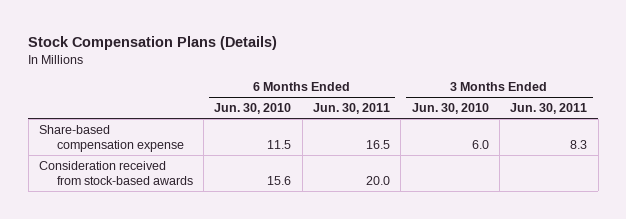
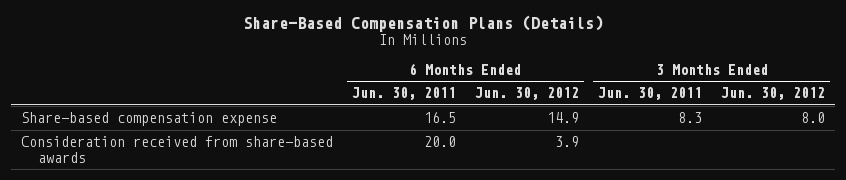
- Stock Compensation Plans (Details)
+ Share-Based Compensation Plans (Details)
- | 6 Months Ended Jun. 30, 2010 | 6 Months Ended Jun. 30, 2011 | 3 Months Ended Jun. 30, 2010 | 3 Months Ended Jun. 30, 2011
+ | 6 Months Ended Jun. 30, 2011 | 6 Months Ended Jun. 30, 2012 | 3 Months Ended Jun. 30, 2011 | 3 Months Ended Jun. 30, 2012
- Consideration received from stock-based awards | 15.6 | 20.0 | |
+ Consideration received from share-based awards | 20.0 | 3.9 | |

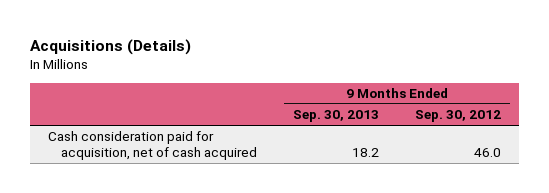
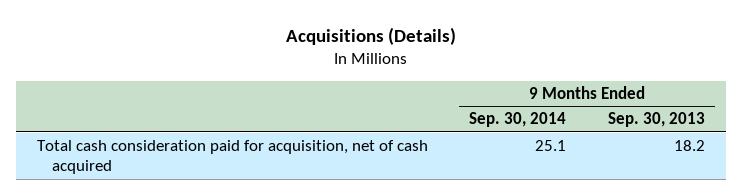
- | 9 Months Ended Sep. 30, 2013 | 9 Months Ended Sep. 30, 2012
+ | 9 Months Ended Sep. 30, 2014 | 9 Months Ended Sep. 30, 2013
- Cash consideration paid for acquisition, net of cash acquired | 18.2 | 46.0
+ Total cash consideration paid for acquisition, net of cash acquired | 25.1 | 18.2

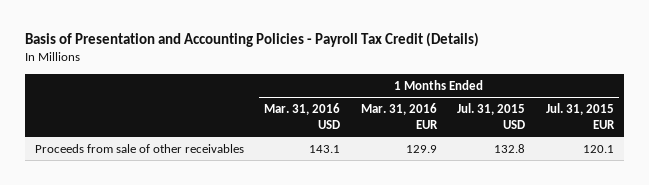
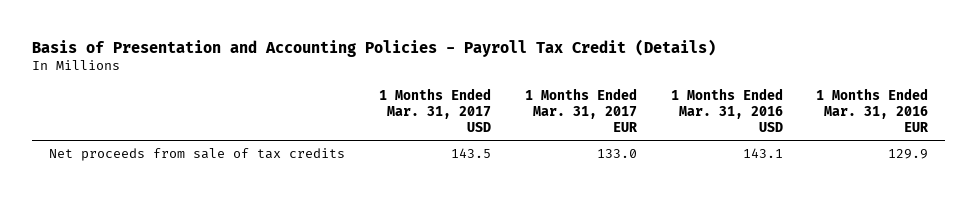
- | 1 Months Ended Mar. 31, 2016 USD | 1 Months Ended Mar. 31, 2016 EUR | 1 Months Ended Jul. 31, 2015 USD | 1 Months Ended Jul. 31, 2015 EUR
+ | 1 Months Ended Mar. 31, 2017 USD | 1 Months Ended Mar. 31, 2017 EUR | 1 Months Ended Mar. 31, 2016 USD | 1 Months Ended Mar. 31, 2016 EUR
- Proceeds from sale of other receivables | 143.1 | 129.9 | 132.8 | 120.1
+ Net proceeds from sale of tax credits | 143.5 | 133.0 | 143.1 | 129.9

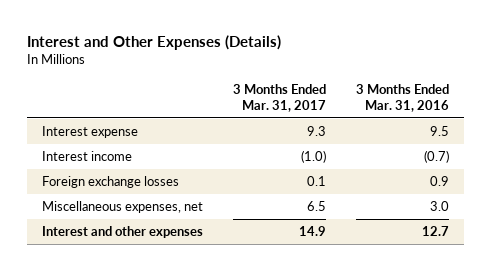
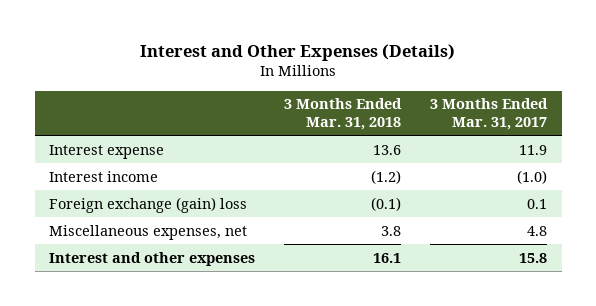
- | 3 Months Ended Mar. 31, 2017 | 3 Months Ended Mar. 31, 2016
+ | 3 Months Ended Mar. 31, 2018 | 3 Months Ended Mar. 31, 2017
- Interest expense | 9.3 | 9.5
+ Interest expense | 13.6 | 11.9
- Foreign exchange losses | 0.1 | 0.9
- Miscellaneous expenses, net | 6.5 | 3.0
- Interest and other expenses | 14.9 | 12.7
+ Foreign exchange (gain) loss | (0.1) | 0.1
+ Miscellaneous expenses, net | 3.8 | 4.8
+ Interest and other expenses | 16.1 | 15.8

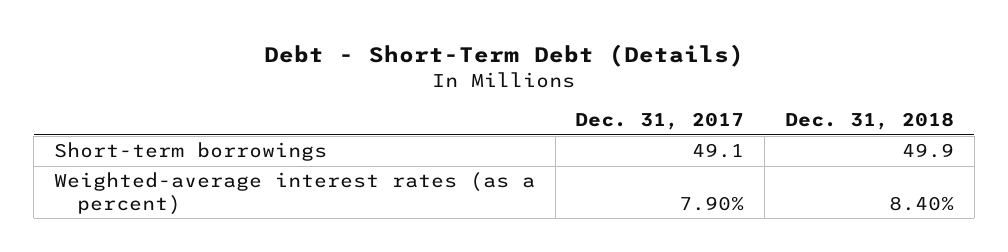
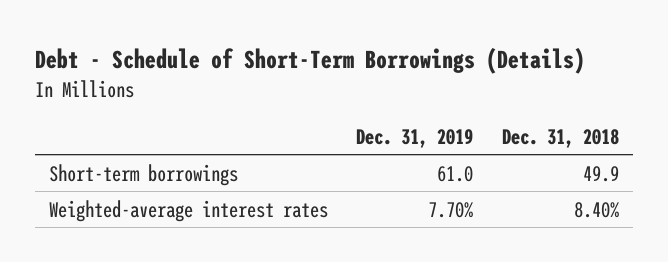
- Debt - Short-Term Debt (Details)
+ Debt - Schedule of Short-Term Borrowings (Details)
- | Dec. 31, 2017 | Dec. 31, 2018
+ | Dec. 31, 2019 | Dec. 31, 2018
- Weighted-average interest rates (as a percent) | 7.90% | 8.40%
+ Weighted-average interest rates | 7.70% | 8.40%

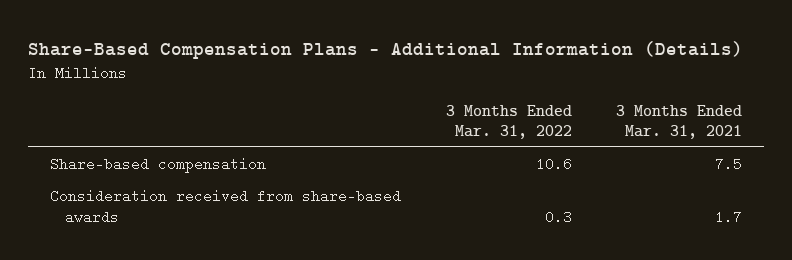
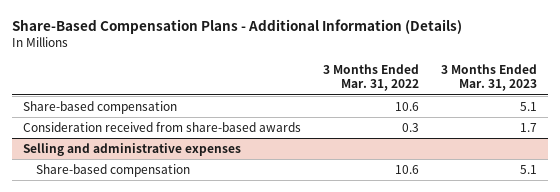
- | 3 Months Ended Mar. 31, 2022 | 3 Months Ended Mar. 31, 2021
+ | 3 Months Ended Mar. 31, 2022 | 3 Months Ended Mar. 31, 2023
+ Selling and administrative expenses
+ Share-based compensation | 10.6 | 5.1

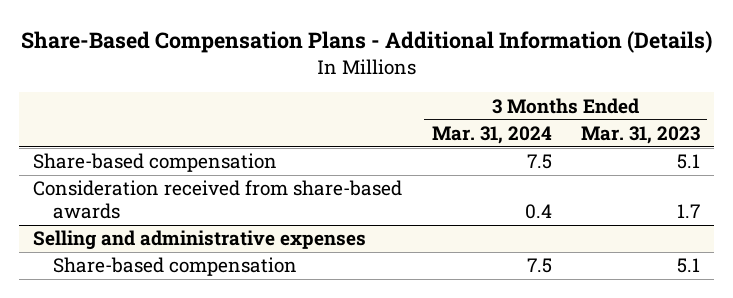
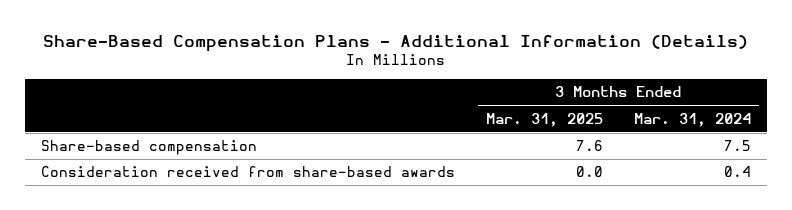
- | 3 Months Ended Mar. 31, 2024 | 3 Months Ended Mar. 31, 2023
+ | 3 Months Ended Mar. 31, 2025 | 3 Months Ended Mar. 31, 2024
- Selling and administrative expenses
- Share-based compensation | 7.5 | 5.1

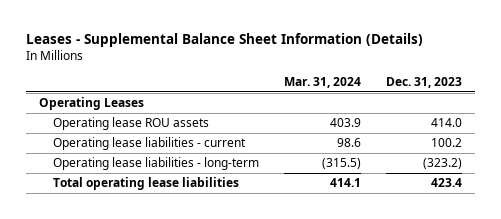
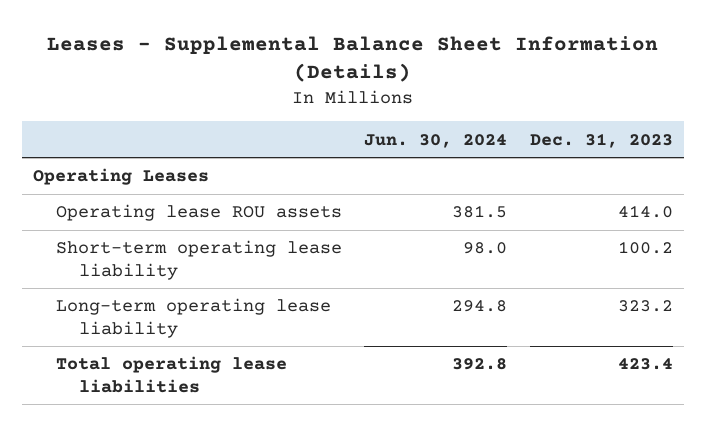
- | Mar. 31, 2024 | Dec. 31, 2023
+ | Jun. 30, 2024 | Dec. 31, 2023
- Operating lease liabilities - current | 98.6 | 100.2
- Operating lease liabilities - long-term | (315.5) | (323.2)
+ Short-term operating lease liability | 98.0 | 100.2
+ Long-term operating lease liability | 294.8 | 323.2

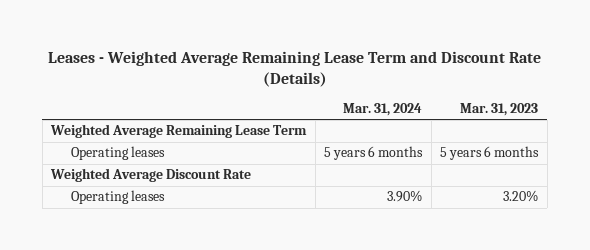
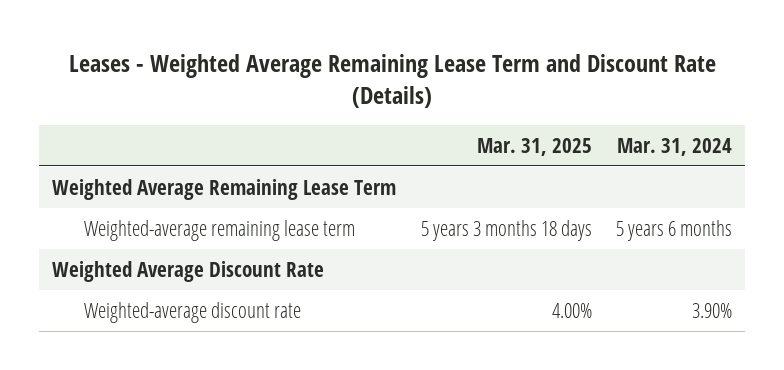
- | Mar. 31, 2024 | Mar. 31, 2023
+ | Mar. 31, 2025 | Mar. 31, 2024
- Operating leases | 5 years 6 months | 5 years 6 months
+ Weighted-average remaining lease term | 5 years 3 months 18 days | 5 years 6 months
- Operating leases | 3.90% | 3.20%
+ Weighted-average discount rate | 4.00% | 3.90%

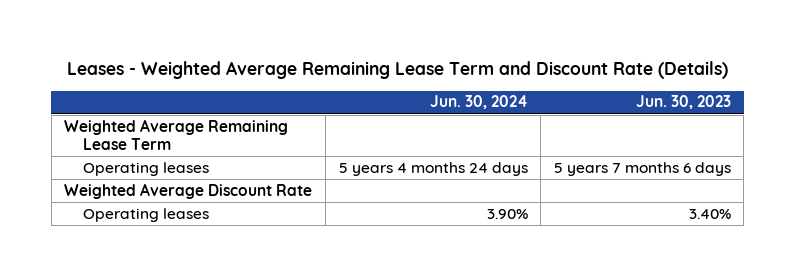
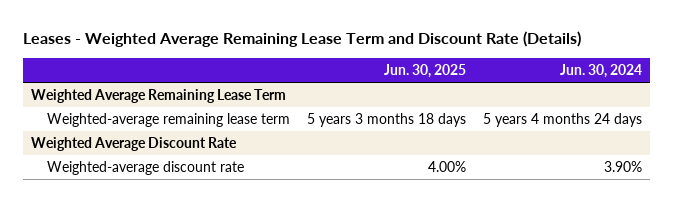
- | Jun. 30, 2024 | Jun. 30, 2023
+ | Jun. 30, 2025 | Jun. 30, 2024
- Operating leases | 5 years 4 months 24 days | 5 years 7 months 6 days
+ Weighted-average remaining lease term | 5 years 3 months 18 days | 5 years 4 months 24 days
- Operating leases | 3.90% | 3.40%
+ Weighted-average discount rate | 4.00% | 3.90%

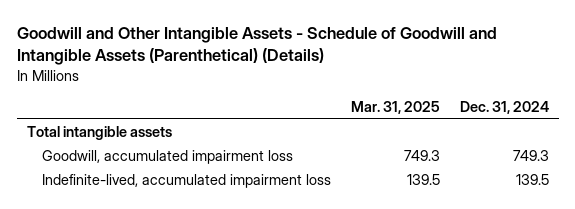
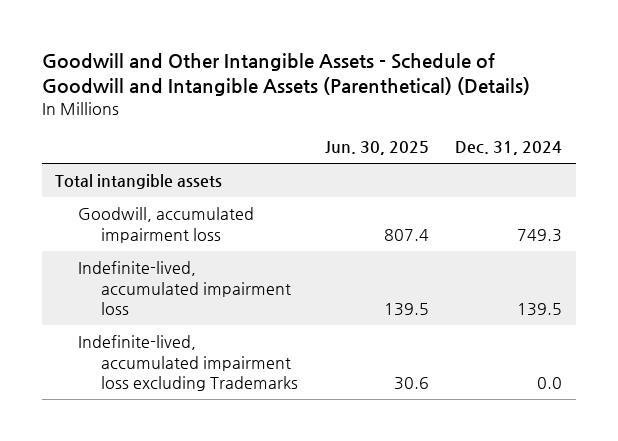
- | Mar. 31, 2025 | Dec. 31, 2024
+ | Jun. 30, 2025 | Dec. 31, 2024
+ Indefinite-lived, accumulated impairment loss excluding Trademarks | 30.6 | 0.0

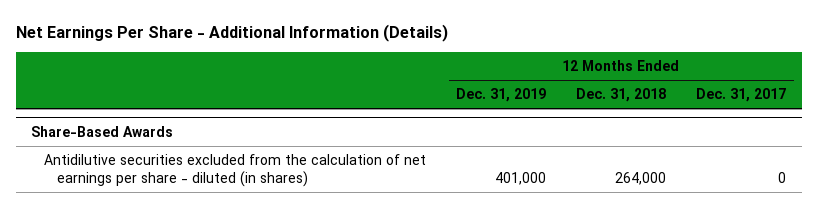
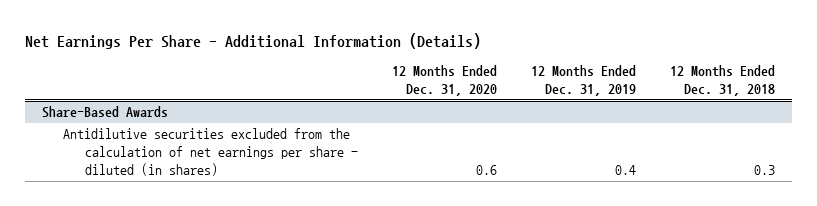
- | 12 Months Ended Dec. 31, 2019 | 12 Months Ended Dec. 31, 2018 | 12 Months Ended Dec. 31, 2017
+ | 12 Months Ended Dec. 31, 2020 | 12 Months Ended Dec. 31, 2019 | 12 Months Ended Dec. 31, 2018
@ Share-Based Awards
- Antidilutive securities excluded from the calculation of net earnings per share - diluted (in shares) | 401,000 | 264,000 | 0
+ Antidilutive securities excluded from the calculation of net earnings per share - diluted (in shares) | 0.6 | 0.4 | 0.3

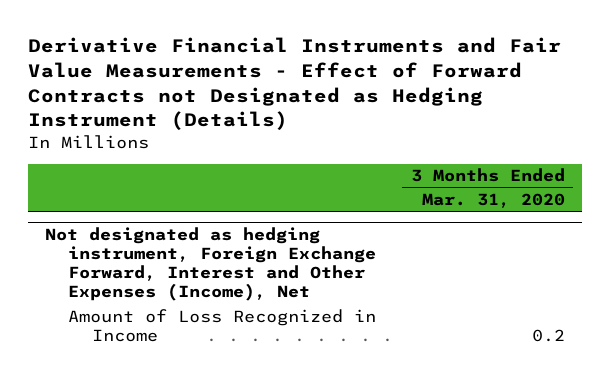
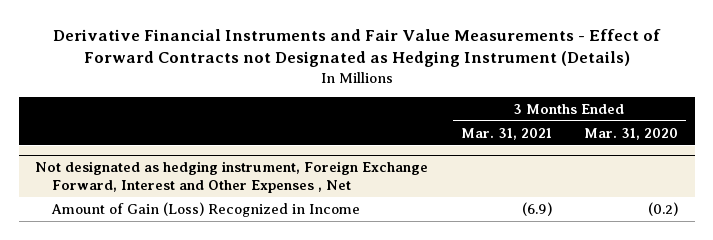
- | 3 Months Ended Mar. 31, 2020
+ | 3 Months Ended Mar. 31, 2021 | 3 Months Ended Mar. 31, 2020
- Not designated as hedging instrument, Foreign Exchange Forward, Interest and Other Expenses (Income), Net
- Amount of Loss Recognized in Income | 0.2
+ Not designated as hedging instrument, Foreign Exchange Forward, Interest and Other Expenses , Net
+ Amount of Gain (Loss) Recognized in Income | (6.9) | (0.2)

